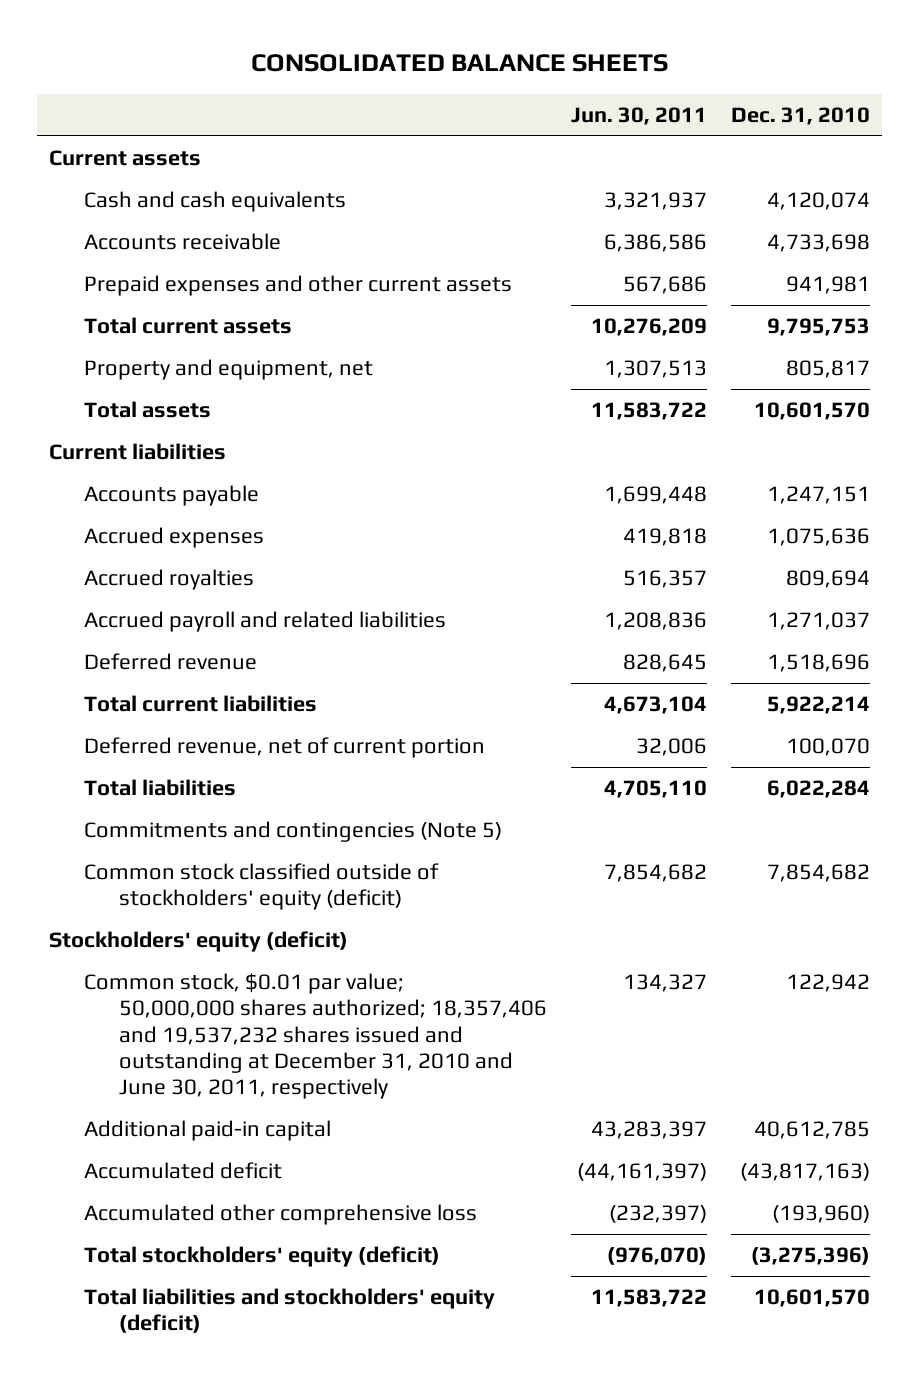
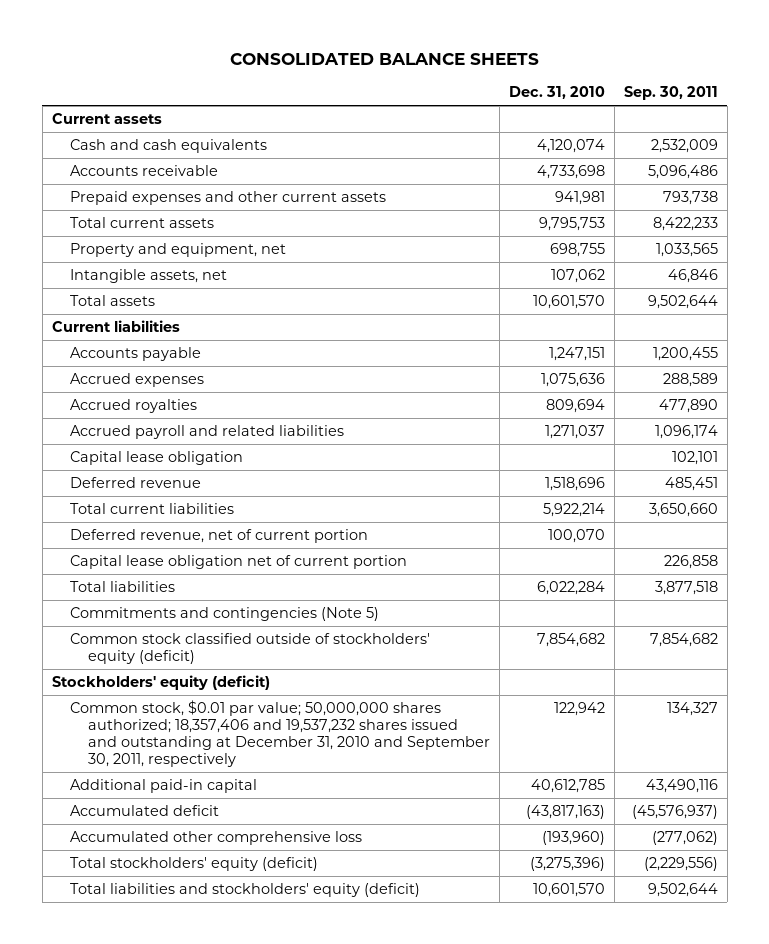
- | Jun. 30, 2011 | Dec. 31, 2010
+ | Dec. 31, 2010 | Sep. 30, 2011
- Property and equipment, net | 1,307,513 | 805,817
+ Property and equipment, net | 698,755 | 1,033,565
+ Intangible assets, net | 107,062 | 46,846
+ Capital lease obligation | | 102,101
+ Capital lease obligation net of current portion | | 226,858
- Common stock, $0.01 par value; 50,000,000 shares authorized; 18,357,406 and 19,537,232 shares issued and outstanding at December 31, 2010 and June 30, 2011, respectively | 134,327 | 122,942
+ Common stock, $0.01 par value; 50,000,000 shares authorized; 18,357,406 and 19,537,232 shares issued and outstanding at December 31, 2010 and September 30, 2011, respectively | 122,942 | 134,327

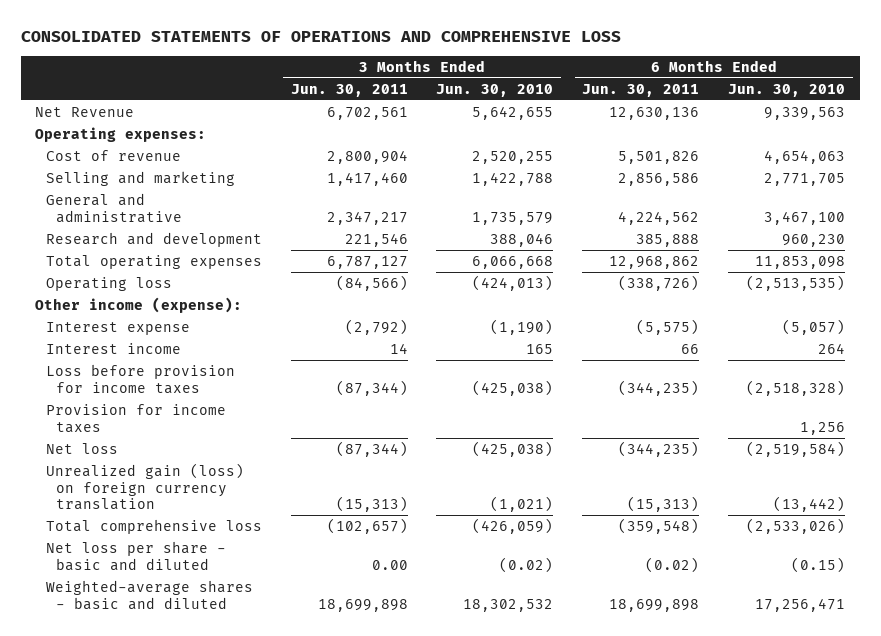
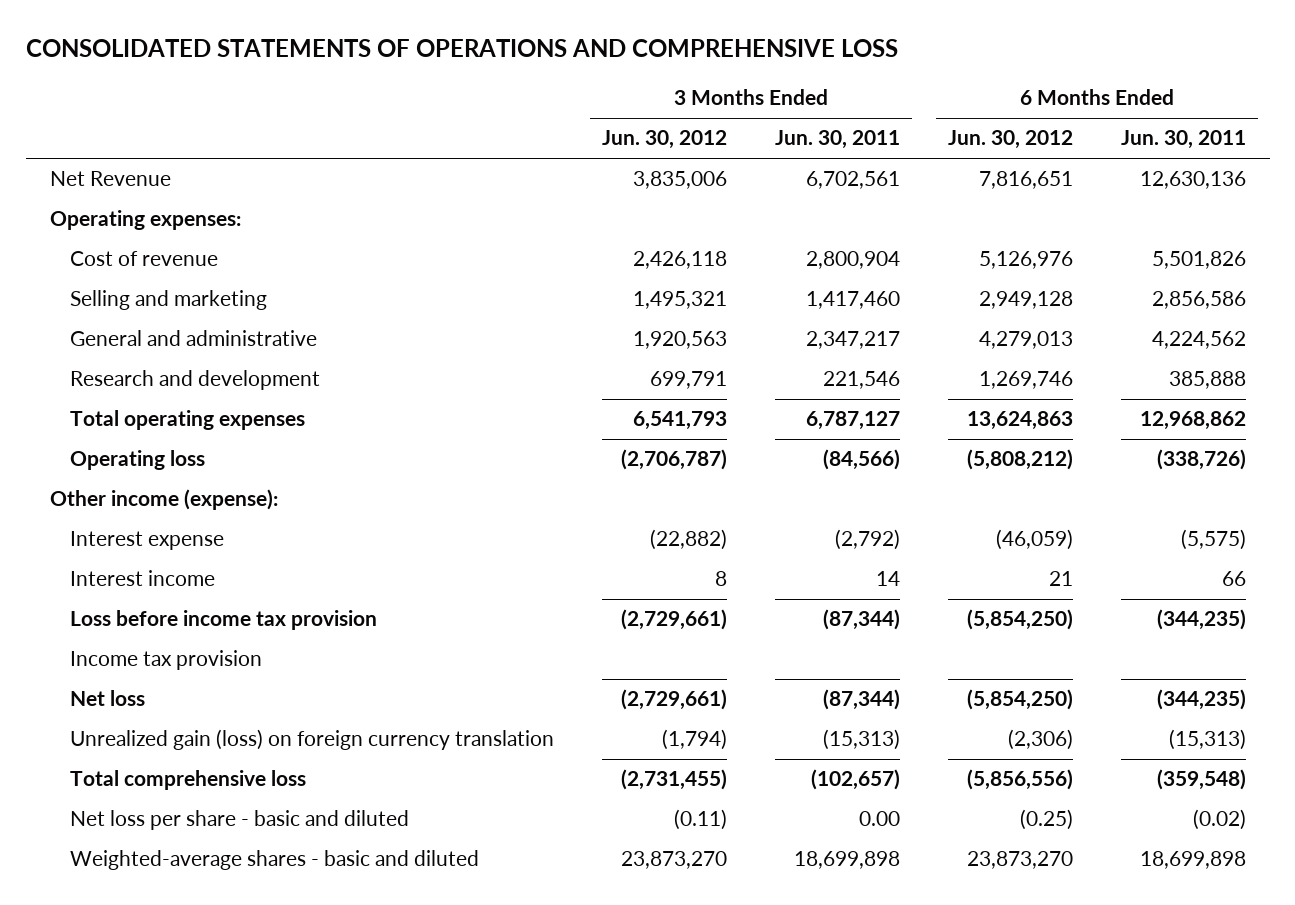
- | 3 Months Ended Jun. 30, 2011 | 3 Months Ended Jun. 30, 2010 | 6 Months Ended Jun. 30, 2011 | 6 Months Ended Jun. 30, 2010
+ | 3 Months Ended Jun. 30, 2012 | 3 Months Ended Jun. 30, 2011 | 6 Months Ended Jun. 30, 2012 | 6 Months Ended Jun. 30, 2011
- Loss before provision for income taxes | (87,344) | (425,038) | (344,235) | (2,518,328)
- Provision for income taxes | | | | 1,256
+ Loss before income tax provision | (2,729,661) | (87,344) | (5,854,250) | (344,235)
+ Income tax provision

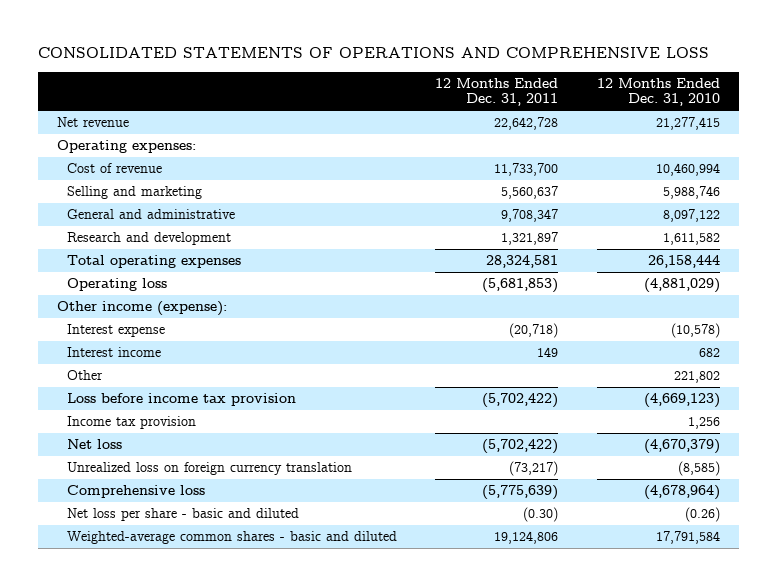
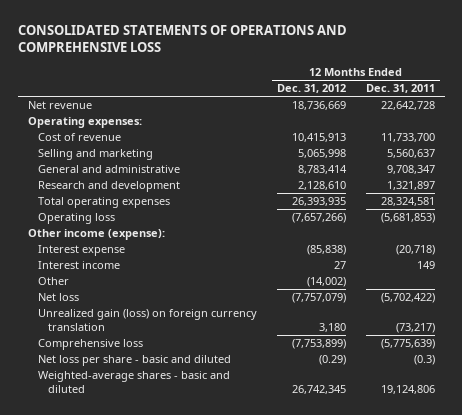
- | 12 Months Ended Dec. 31, 2011 | 12 Months Ended Dec. 31, 2010
+ | 12 Months Ended Dec. 31, 2012 | 12 Months Ended Dec. 31, 2011
- Loss before income tax provision | (5,702,422) | (4,669,123)
- Income tax provision | | 1,256
- Unrealized loss on foreign currency translation | (73,217) | (8,585)
+ Unrealized gain (loss) on foreign currency translation | 3,180 | (73,217)
- Net loss per share - basic and diluted | (0.30) | (0.26)
- Weighted-average common shares - basic and diluted | 19,124,806 | 17,791,584
+ Net loss per share - basic and diluted | (0.29) | (0.3)
+ Weighted-average shares - basic and diluted | 26,742,345 | 19,124,806

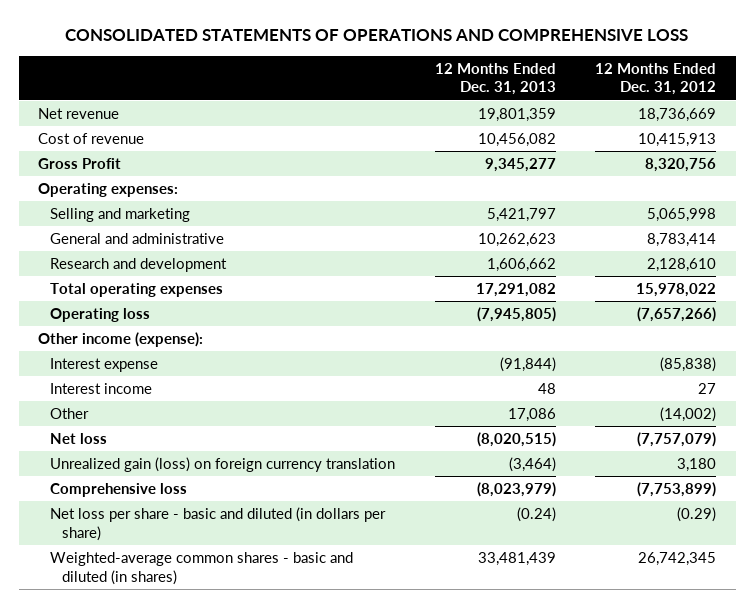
- | 12 Months Ended Dec. 31, 2012 | 12 Months Ended Dec. 31, 2011
+ | 12 Months Ended Dec. 31, 2013 | 12 Months Ended Dec. 31, 2012
+ Gross Profit | 9,345,277 | 8,320,756
moved down: Operating expenses:
- Total operating expenses | 26,393,935 | 28,324,581
+ Total operating expenses | 17,291,082 | 15,978,022
- Net loss per share - basic and diluted | (0.29) | (0.3)
- Weighted-average shares - basic and diluted | 26,742,345 | 19,124,806
+ Net loss per share - basic and diluted (in dollars per share) | (0.24) | (0.29)
+ Weighted-average common shares - basic and diluted (in shares) | 33,481,439 | 26,742,345

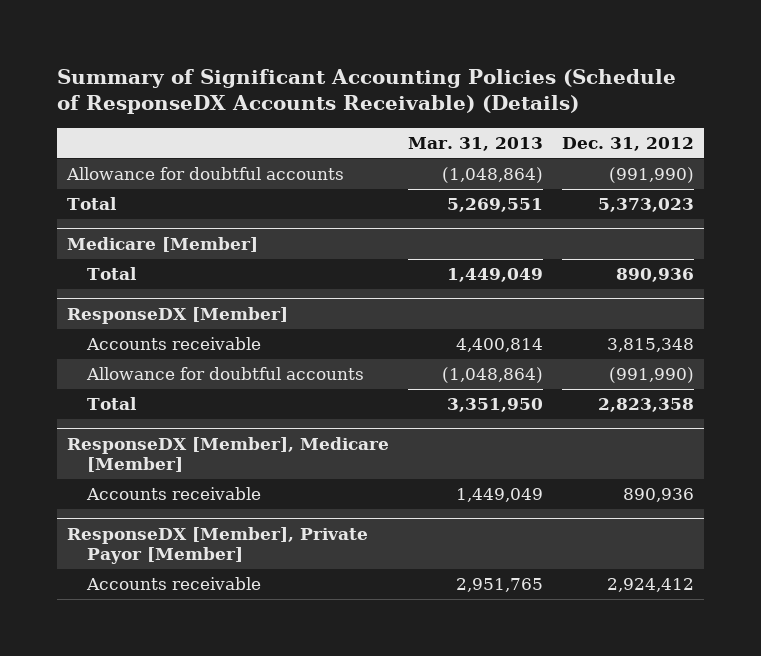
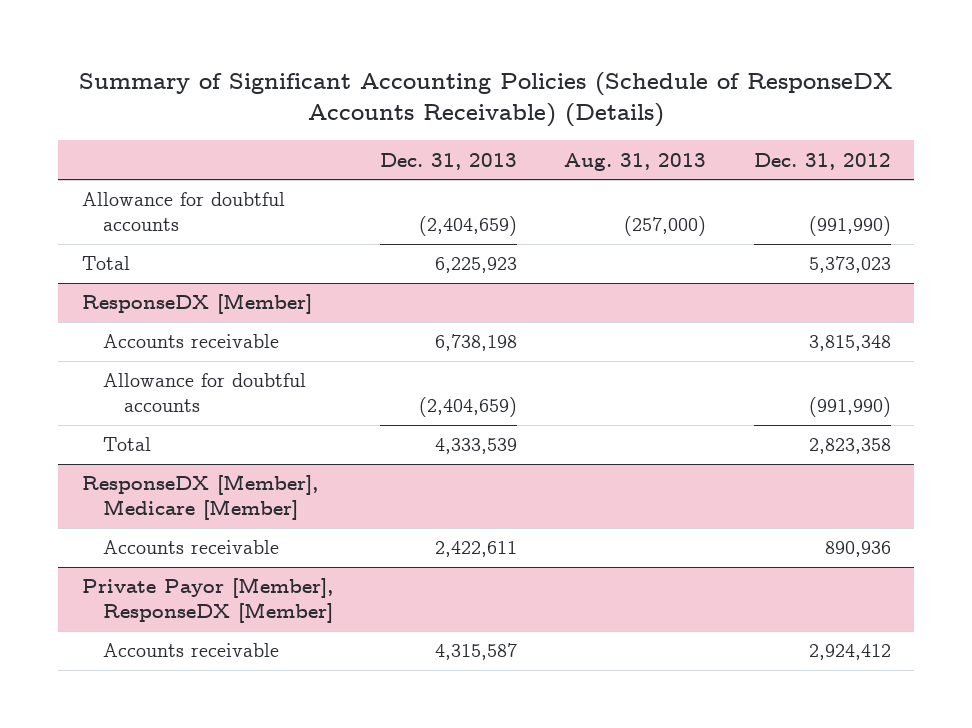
- | Mar. 31, 2013 | Dec. 31, 2012
+ | Dec. 31, 2013 | Aug. 31, 2013 | Dec. 31, 2012
- Medicare [Member]
- Total | 1,449,049 | 890,936
- ResponseDX [Member], Private Payor [Member]
+ Private Payor [Member], ResponseDX [Member]

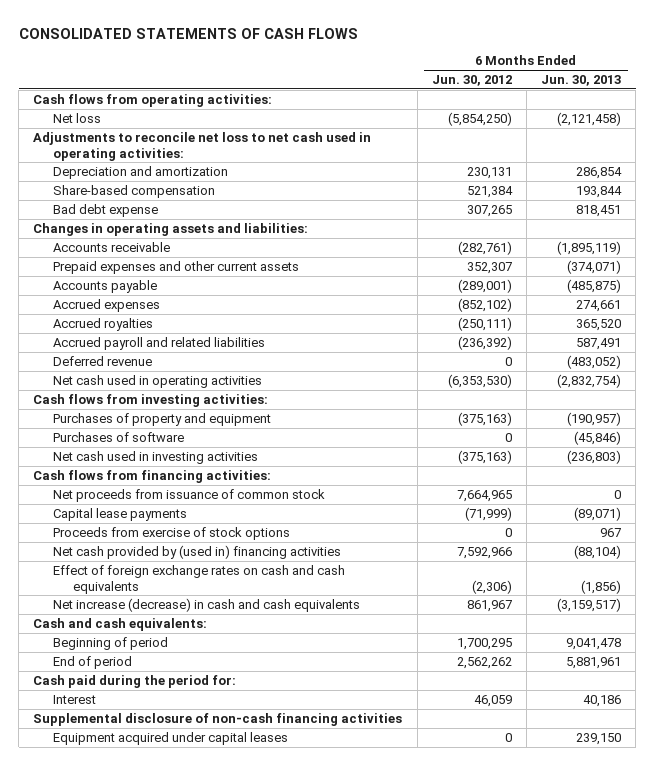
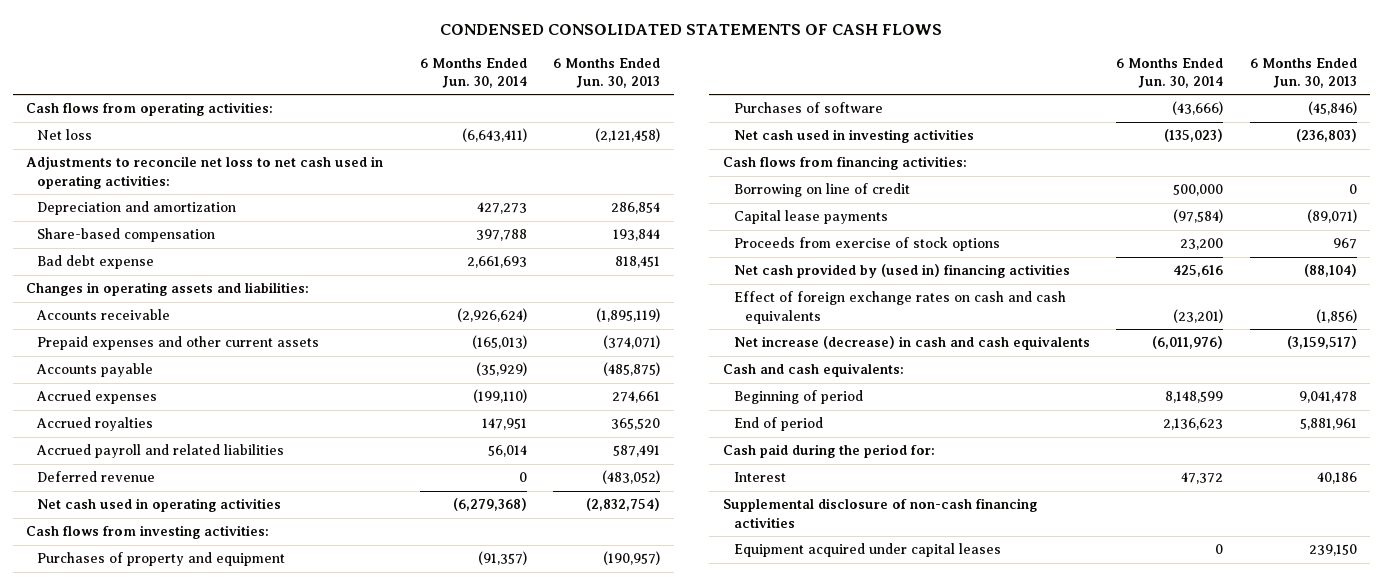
- CONSOLIDATED STATEMENTS OF CASH FLOWS
+ CONDENSED CONSOLIDATED STATEMENTS OF CASH FLOWS
- | 6 Months Ended Jun. 30, 2012 | 6 Months Ended Jun. 30, 2013
+ | 6 Months Ended Jun. 30, 2014 | 6 Months Ended Jun. 30, 2013
- Net proceeds from issuance of common stock | 7,664,965 | 0
+ Borrowing on line of credit | 500,000 | 0

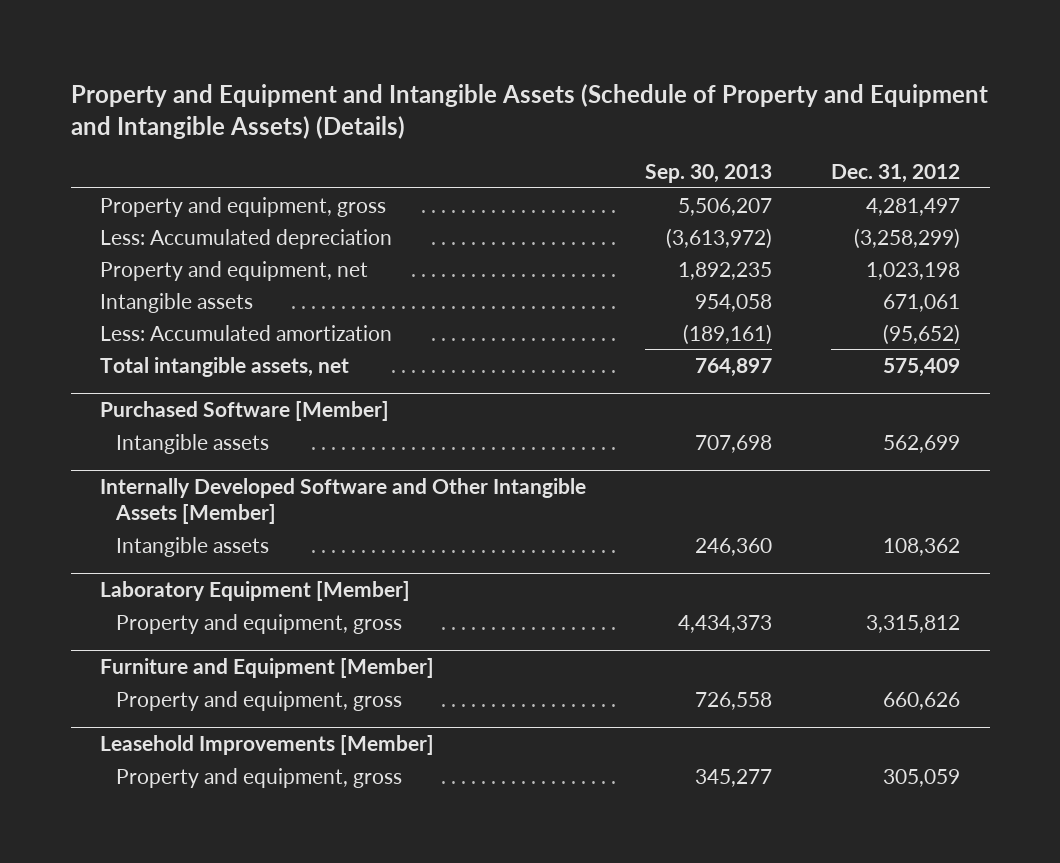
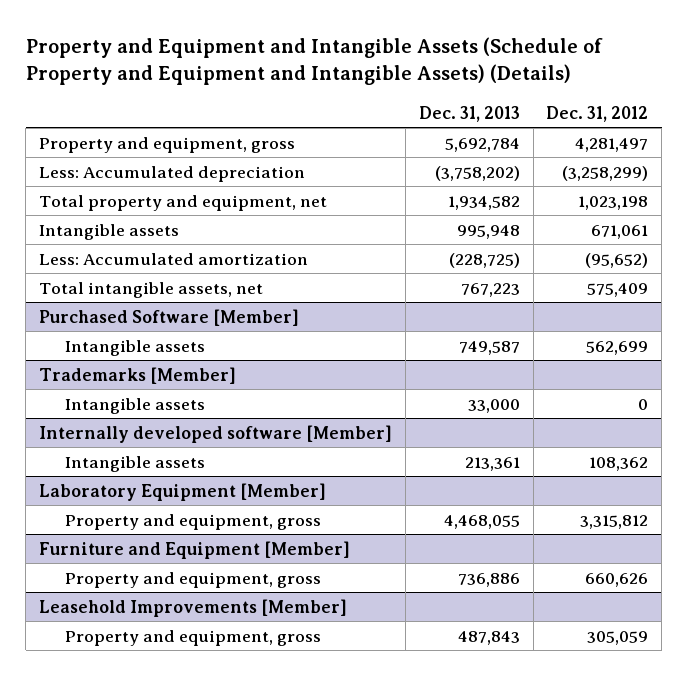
- | Sep. 30, 2013 | Dec. 31, 2012
+ | Dec. 31, 2013 | Dec. 31, 2012
- Property and equipment, net | 1,892,235 | 1,023,198
+ Total property and equipment, net | 1,934,582 | 1,023,198
- Internally Developed Software and Other Intangible Assets [Member]
+ Trademarks [Member]
+ Intangible assets | 33,000 | 0
+ Internally developed software [Member]

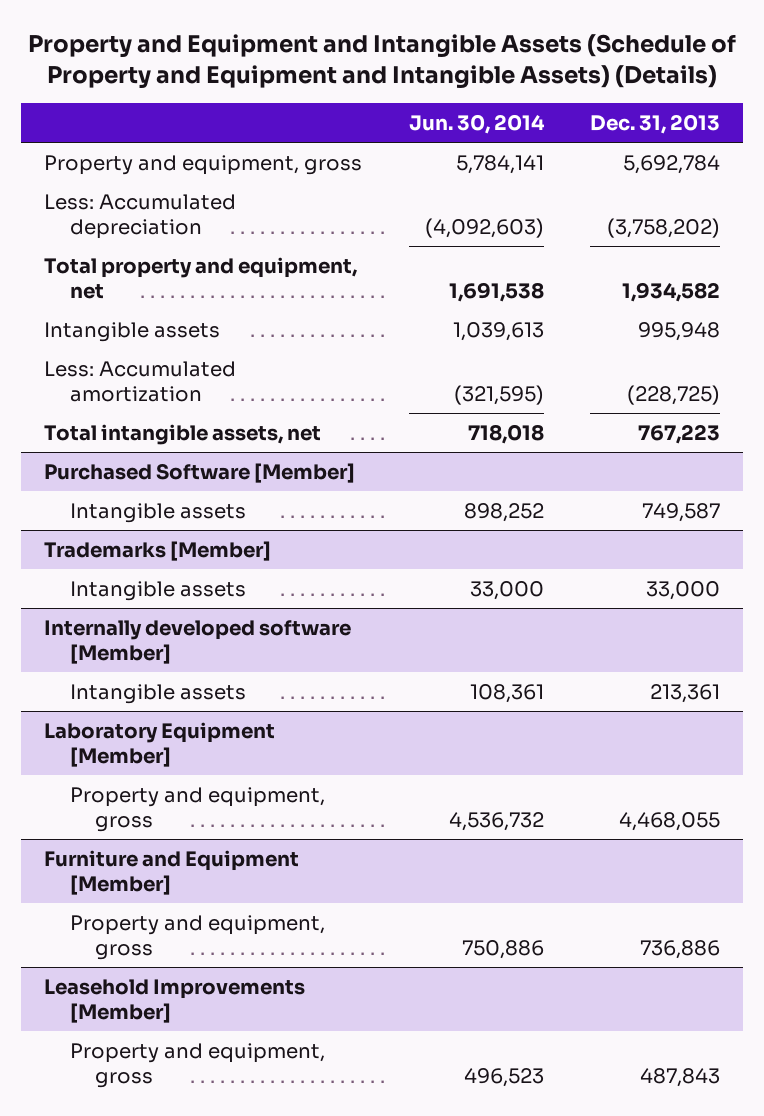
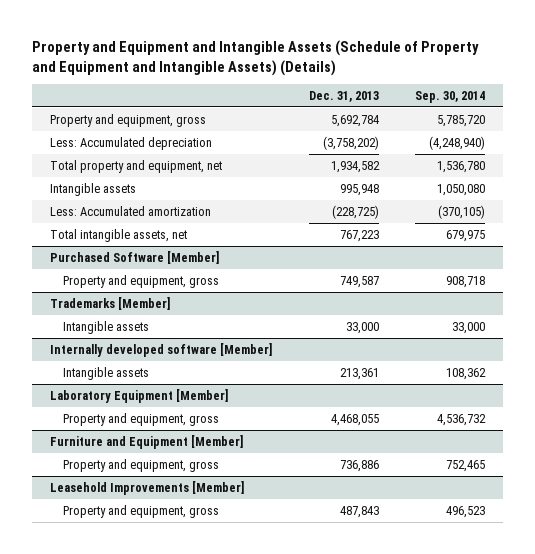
- | Jun. 30, 2014 | Dec. 31, 2013
+ | Dec. 31, 2013 | Sep. 30, 2014
@ Purchased Software [Member]
- Intangible assets | 898,252 | 749,587
+ Property and equipment, gross | 749,587 | 908,718

